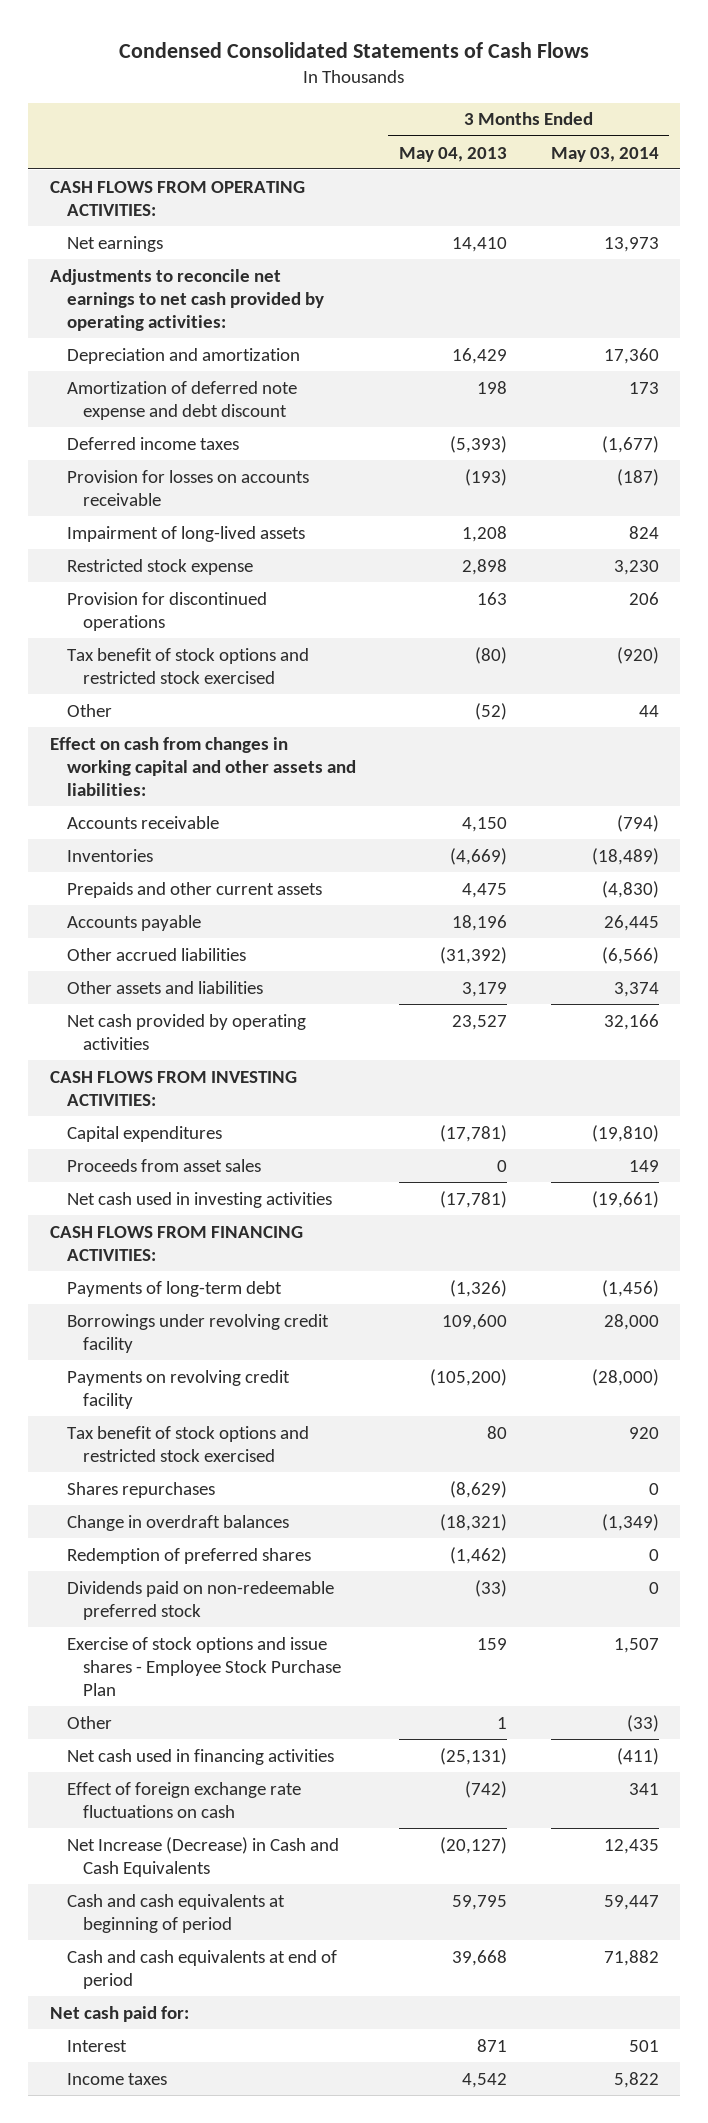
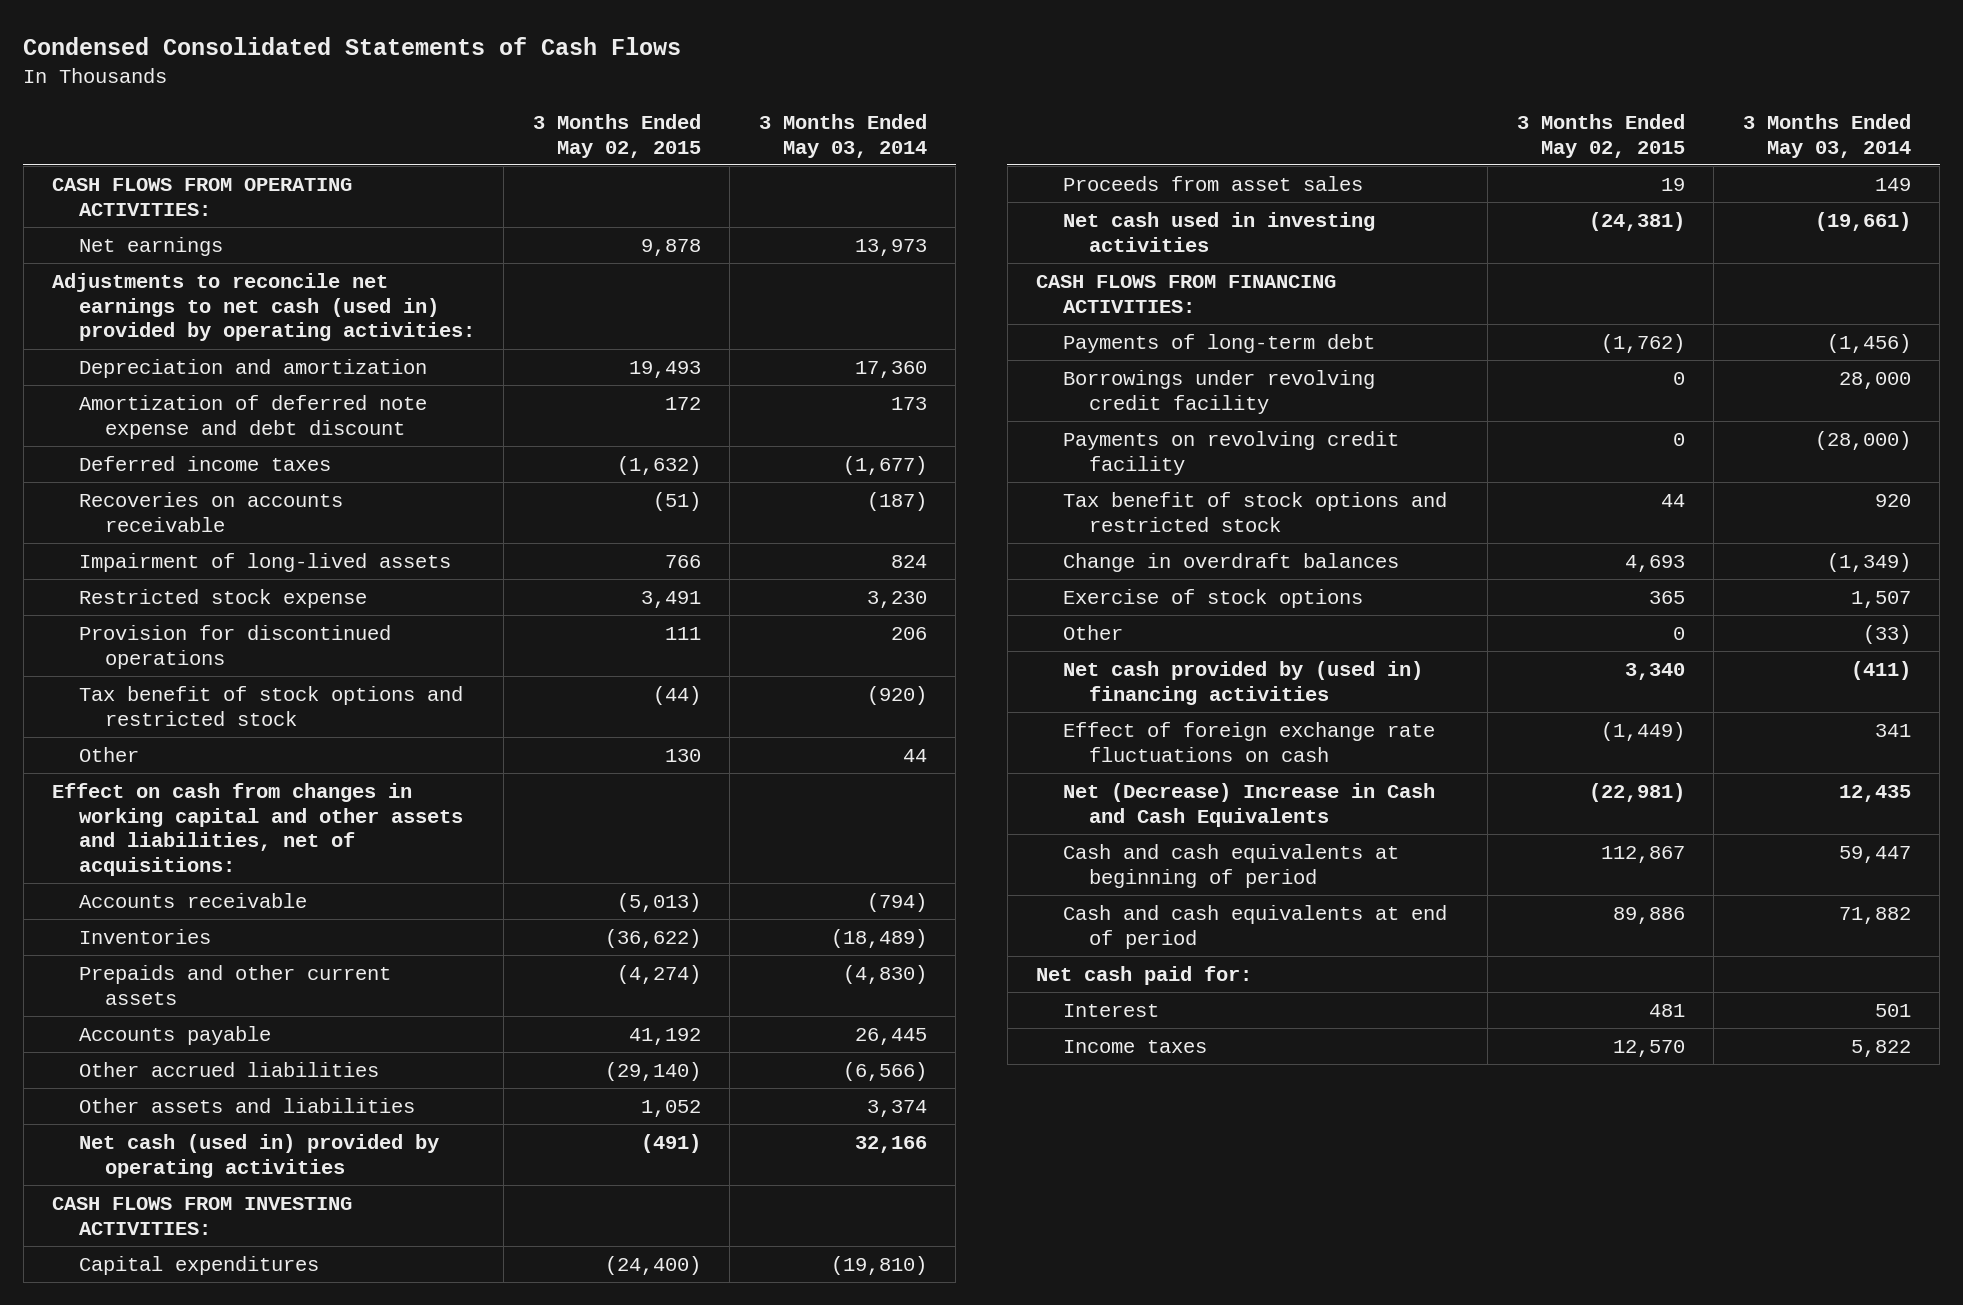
- | 3 Months Ended May 04, 2013 | 3 Months Ended May 03, 2014
+ | 3 Months Ended May 02, 2015 | 3 Months Ended May 03, 2014
- Adjustments to reconcile net earnings to net cash provided by operating activities:
+ Adjustments to reconcile net earnings to net cash (used in) provided by operating activities:
- Provision for losses on accounts receivable | (193) | (187)
+ Recoveries on accounts receivable | (51) | (187)
- Tax benefit of stock options and restricted stock exercised | (80) | (920)
+ Tax benefit of stock options and restricted stock | (44) | (920)
- Effect on cash from changes in working capital and other assets and liabilities:
+ Effect on cash from changes in working capital and other assets and liabilities, net of acquisitions:
- Net cash provided by operating activities | 23,527 | 32,166
+ Net cash (used in) provided by operating activities | (491) | 32,166
- Tax benefit of stock options and restricted stock exercised | 80 | 920
- Shares repurchases | (8,629) | 0
+ Tax benefit of stock options and restricted stock | 44 | 920
- Redemption of preferred shares | (1,462) | 0
- Dividends paid on non-redeemable preferred stock | (33) | 0
- Exercise of stock options and issue shares - Employee Stock Purchase Plan | 159 | 1,507
+ Exercise of stock options | 365 | 1,507
- Net cash used in financing activities | (25,131) | (411)
+ Net cash provided by (used in) financing activities | 3,340 | (411)
- Net Increase (Decrease) in Cash and Cash Equivalents | (20,127) | 12,435
+ Net (Decrease) Increase in Cash and Cash Equivalents | (22,981) | 12,435

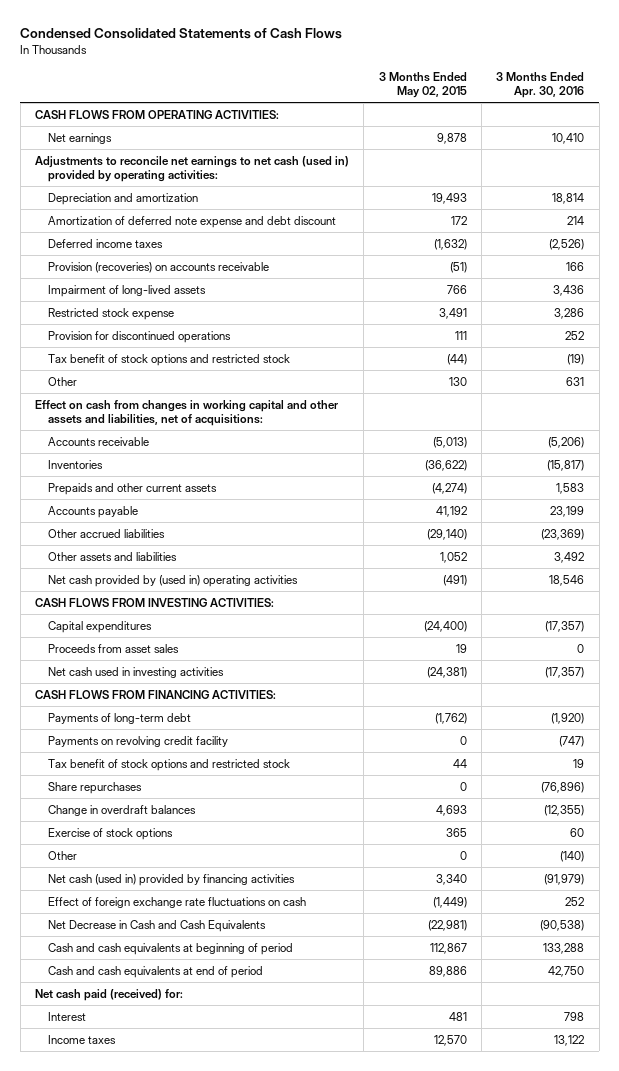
- | 3 Months Ended May 02, 2015 | 3 Months Ended May 03, 2014
+ | 3 Months Ended May 02, 2015 | 3 Months Ended Apr. 30, 2016
- Recoveries on accounts receivable | (51) | (187)
+ Provision (recoveries) on accounts receivable | (51) | 166
- Net cash (used in) provided by operating activities | (491) | 32,166
+ Net cash provided by (used in) operating activities | (491) | 18,546
- Borrowings under revolving credit facility | 0 | 28,000
+ Share repurchases | 0 | (76,896)
- Net cash provided by (used in) financing activities | 3,340 | (411)
+ Net cash (used in) provided by financing activities | 3,340 | (91,979)
- Net (Decrease) Increase in Cash and Cash Equivalents | (22,981) | 12,435
+ Net Decrease in Cash and Cash Equivalents | (22,981) | (90,538)
- Net cash paid for:
+ Net cash paid (received) for:

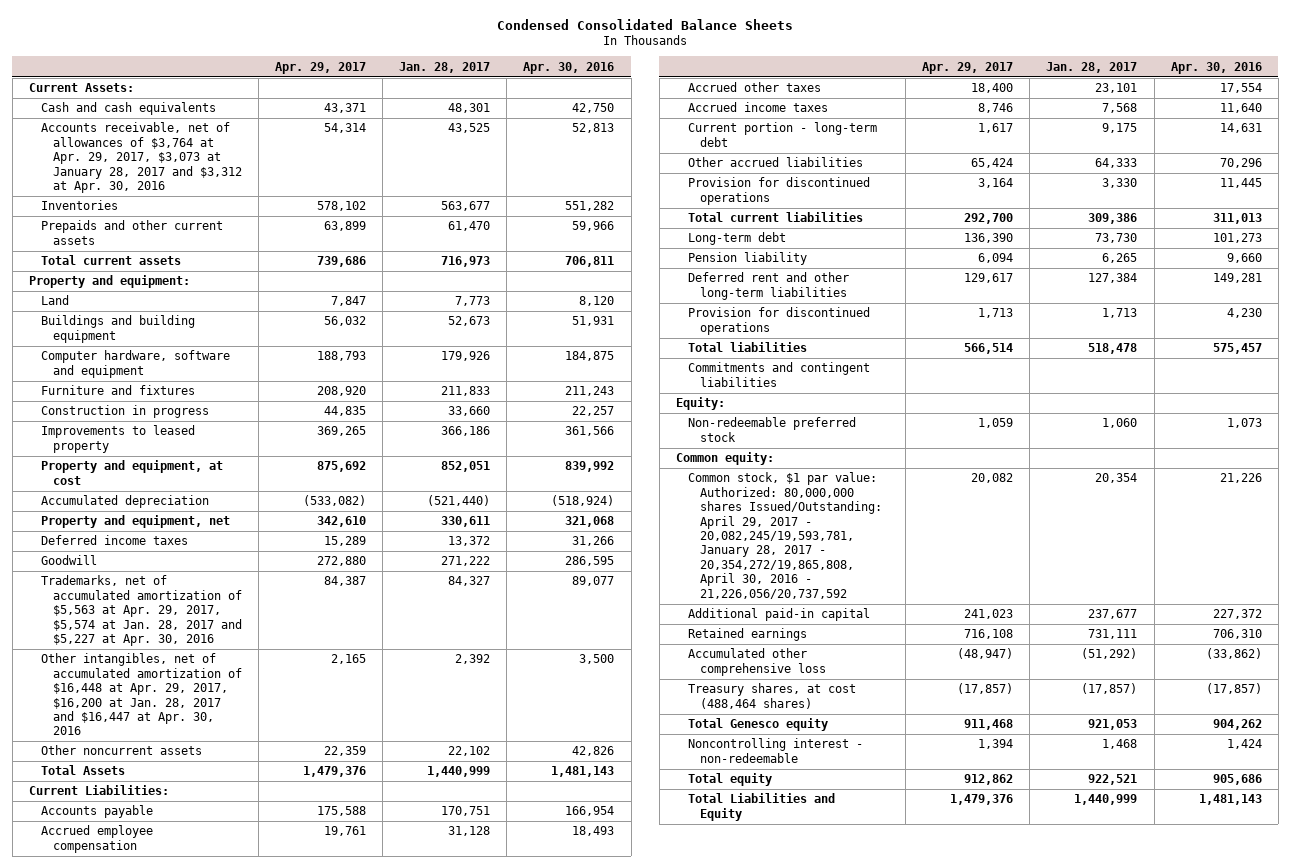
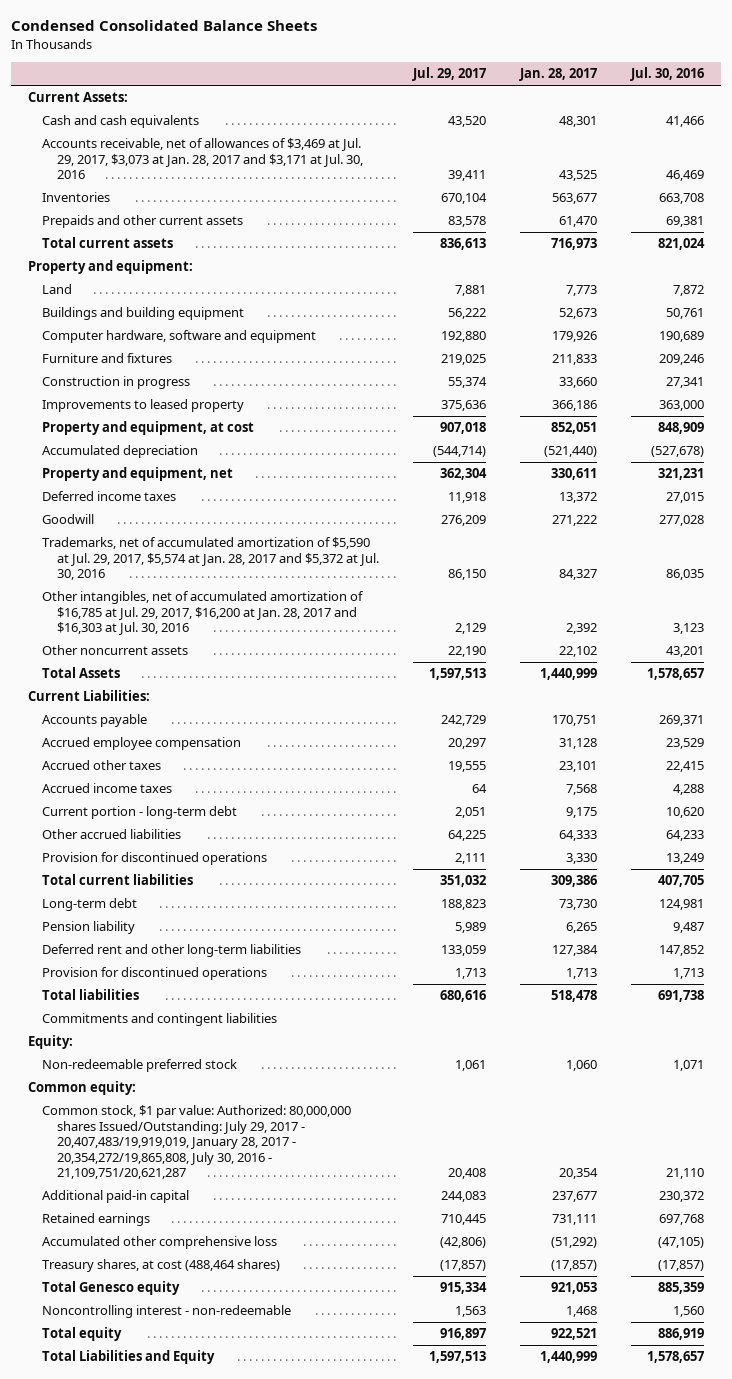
- | Apr. 29, 2017 | Jan. 28, 2017 | Apr. 30, 2016
+ | Jul. 29, 2017 | Jan. 28, 2017 | Jul. 30, 2016
- Accounts receivable, net of allowances of $3,764 at Apr. 29, 2017, $3,073 at January 28, 2017 and $3,312 at Apr. 30, 2016 | 54,314 | 43,525 | 52,813
+ Accounts receivable, net of allowances of $3,469 at Jul. 29, 2017, $3,073 at Jan. 28, 2017 and $3,171 at Jul. 30, 2016 | 39,411 | 43,525 | 46,469
- Trademarks, net of accumulated amortization of $5,563 at Apr. 29, 2017, $5,574 at Jan. 28, 2017 and $5,227 at Apr. 30, 2016 | 84,387 | 84,327 | 89,077
- Other intangibles, net of accumulated amortization of $16,448 at Apr. 29, 2017, $16,200 at Jan. 28, 2017 and $16,447 at Apr. 30, 2016 | 2,165 | 2,392 | 3,500
+ Trademarks, net of accumulated amortization of $5,590 at Jul. 29, 2017, $5,574 at Jan. 28, 2017 and $5,372 at Jul. 30, 2016 | 86,150 | 84,327 | 86,035
+ Other intangibles, net of accumulated amortization of $16,785 at Jul. 29, 2017, $16,200 at Jan. 28, 2017 and $16,303 at Jul. 30, 2016 | 2,129 | 2,392 | 3,123
- Common stock, $1 par value: Authorized: 80,000,000 shares Issued/Outstanding: April 29, 2017 - 20,082,245/19,593,781, January 28, 2017 - 20,354,272/19,865,808, April 30, 2016 - 21,226,056/20,737,592 | 20,082 | 20,354 | 21,226
+ Common stock, $1 par value: Authorized: 80,000,000 shares Issued/Outstanding: July 29, 2017 - 20,407,483/19,919,019, January 28, 2017 - 20,354,272/19,865,808, July 30, 2016 - 21,109,751/20,621,287 | 20,408 | 20,354 | 21,110

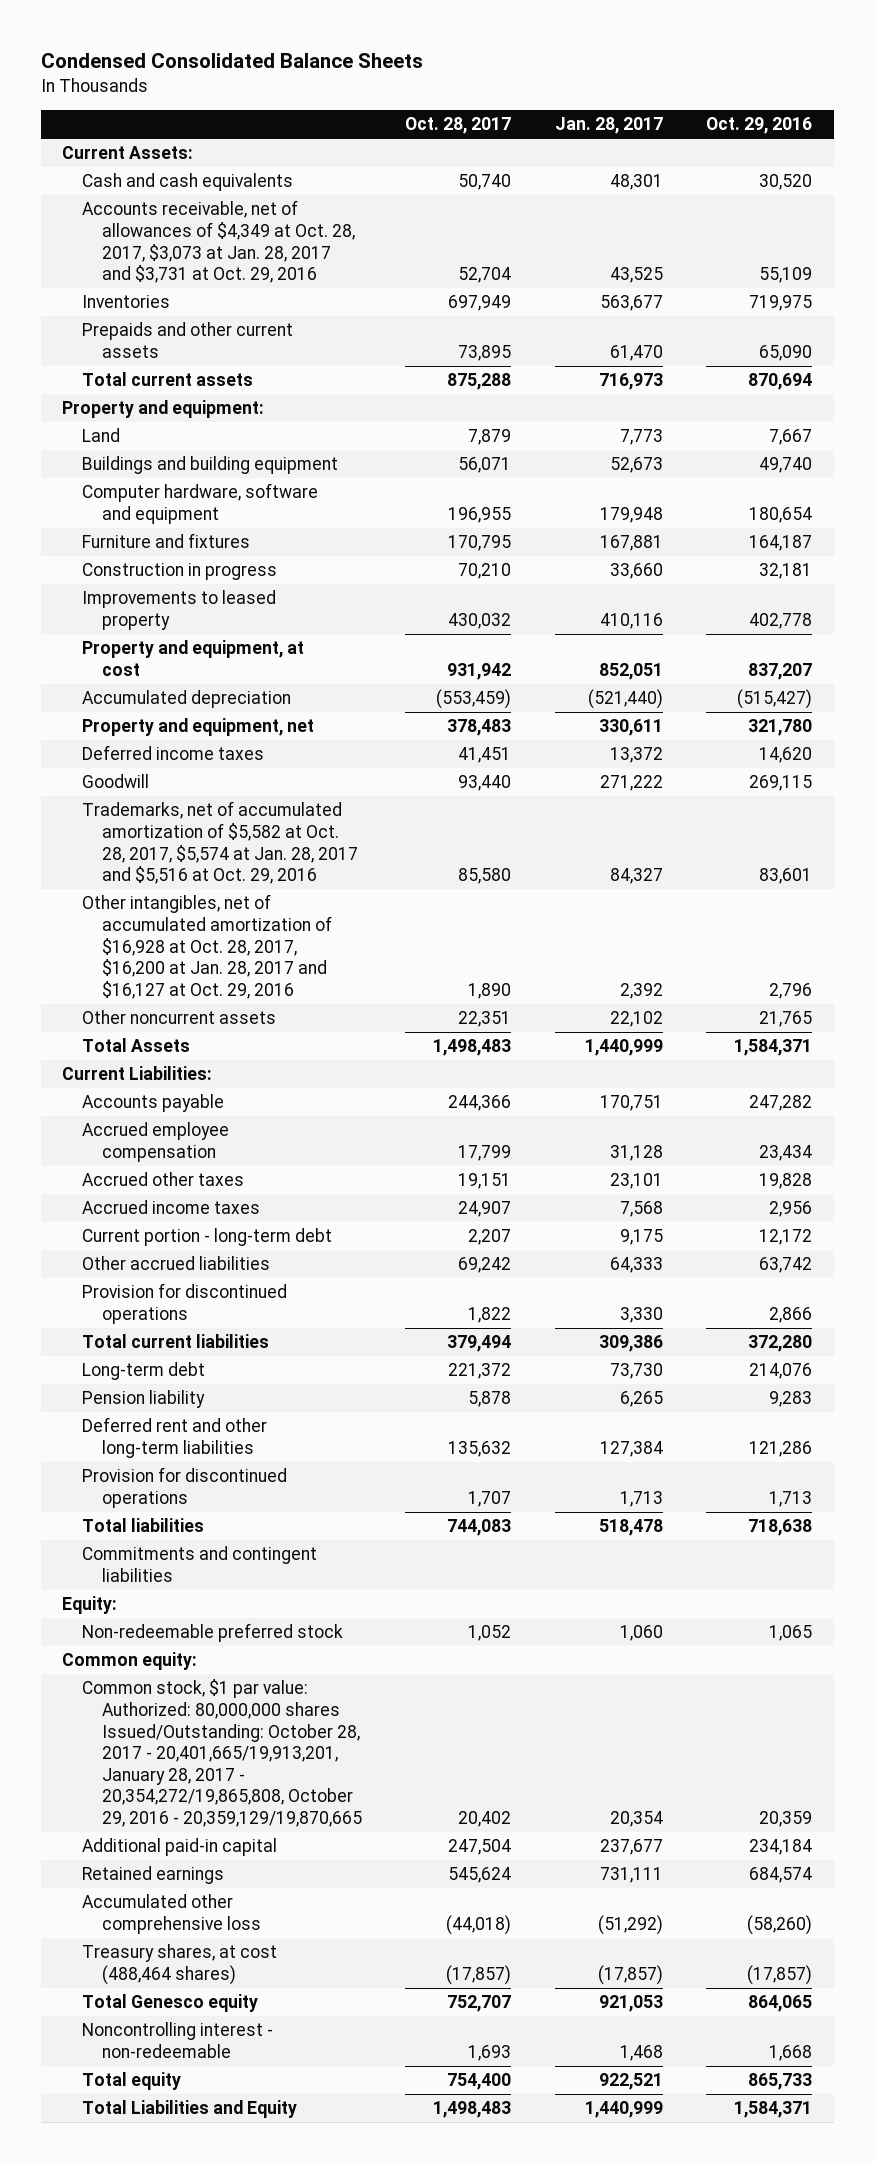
- | Jul. 29, 2017 | Jan. 28, 2017 | Jul. 30, 2016
+ | Oct. 28, 2017 | Jan. 28, 2017 | Oct. 29, 2016
- Accounts receivable, net of allowances of $3,469 at Jul. 29, 2017, $3,073 at Jan. 28, 2017 and $3,171 at Jul. 30, 2016 | 39,411 | 43,525 | 46,469
+ Accounts receivable, net of allowances of $4,349 at Oct. 28, 2017, $3,073 at Jan. 28, 2017 and $3,731 at Oct. 29, 2016 | 52,704 | 43,525 | 55,109
- Computer hardware, software and equipment | 192,880 | 179,926 | 190,689
- Furniture and fixtures | 219,025 | 211,833 | 209,246
+ Computer hardware, software and equipment | 196,955 | 179,948 | 180,654
+ Furniture and fixtures | 170,795 | 167,881 | 164,187
- Improvements to leased property | 375,636 | 366,186 | 363,000
+ Improvements to leased property | 430,032 | 410,116 | 402,778
- Trademarks, net of accumulated amortization of $5,590 at Jul. 29, 2017, $5,574 at Jan. 28, 2017 and $5,372 at Jul. 30, 2016 | 86,150 | 84,327 | 86,035
- Other intangibles, net of accumulated amortization of $16,785 at Jul. 29, 2017, $16,200 at Jan. 28, 2017 and $16,303 at Jul. 30, 2016 | 2,129 | 2,392 | 3,123
+ Trademarks, net of accumulated amortization of $5,582 at Oct. 28, 2017, $5,574 at Jan. 28, 2017 and $5,516 at Oct. 29, 2016 | 85,580 | 84,327 | 83,601
+ Other intangibles, net of accumulated amortization of $16,928 at Oct. 28, 2017, $16,200 at Jan. 28, 2017 and $16,127 at Oct. 29, 2016 | 1,890 | 2,392 | 2,796
- Common stock, $1 par value: Authorized: 80,000,000 shares Issued/Outstanding: July 29, 2017 - 20,407,483/19,919,019, January 28, 2017 - 20,354,272/19,865,808, July 30, 2016 - 21,109,751/20,621,287 | 20,408 | 20,354 | 21,110
+ Common stock, $1 par value: Authorized: 80,000,000 shares Issued/Outstanding: October 28, 2017 - 20,401,665/19,913,201, January 28, 2017 - 20,354,272/19,865,808, October 29, 2016 - 20,359,129/19,870,665 | 20,402 | 20,354 | 20,359

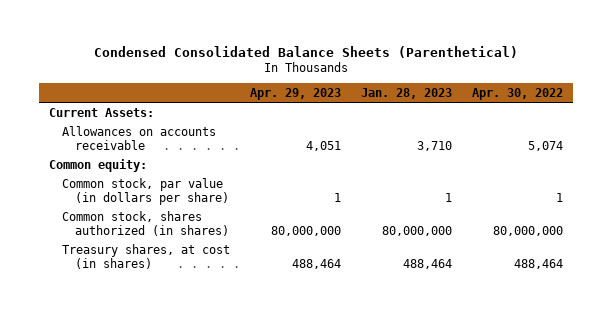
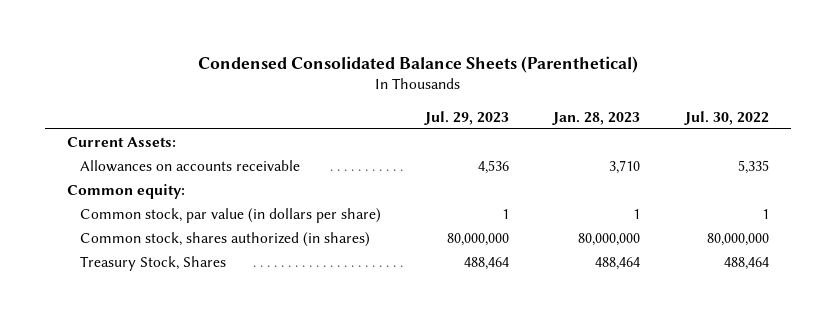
- | Apr. 29, 2023 | Jan. 28, 2023 | Apr. 30, 2022
+ | Jul. 29, 2023 | Jan. 28, 2023 | Jul. 30, 2022
- Treasury shares, at cost (in shares) | 488,464 | 488,464 | 488,464
+ Treasury Stock, Shares | 488,464 | 488,464 | 488,464

